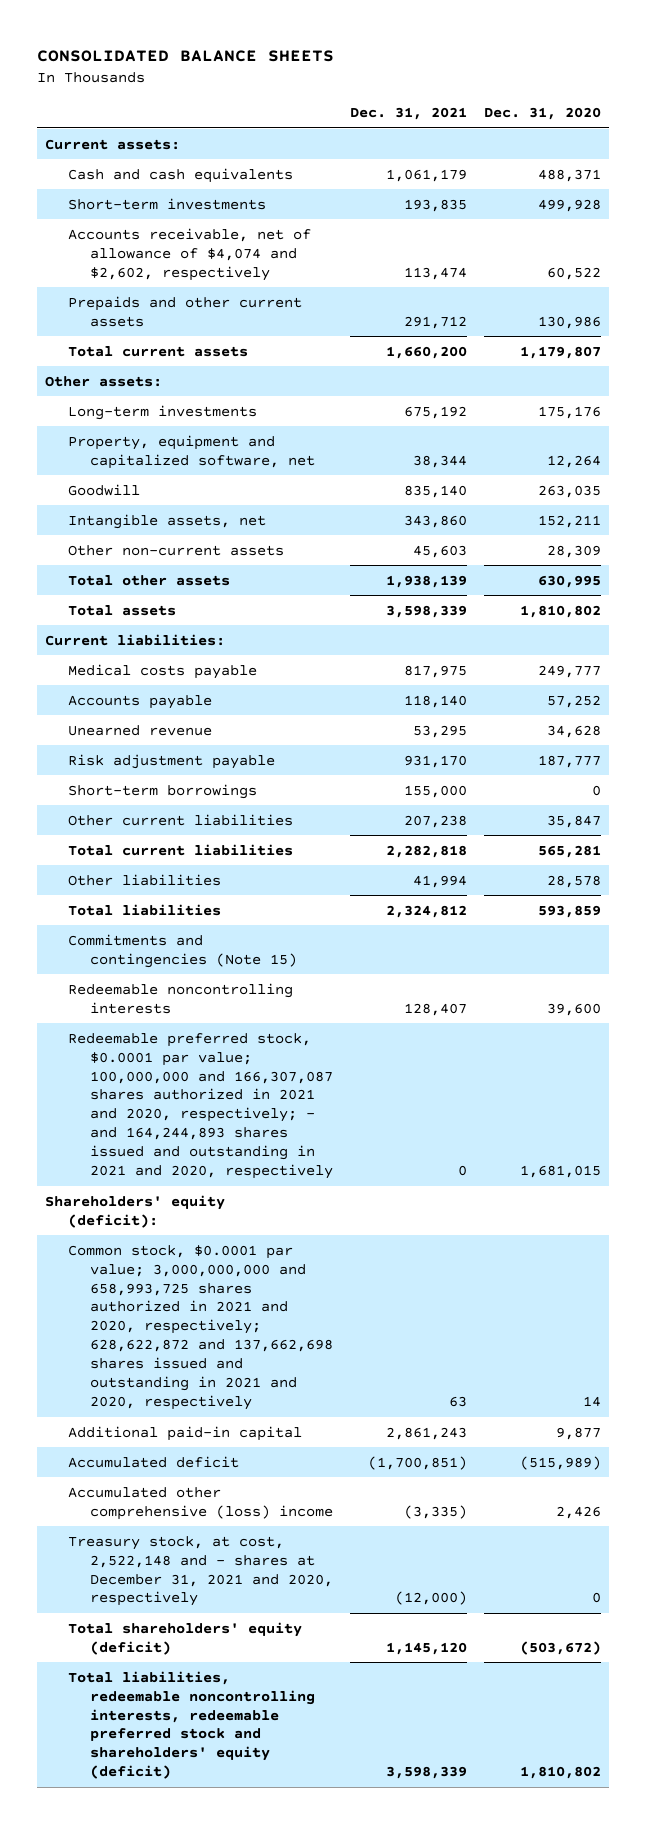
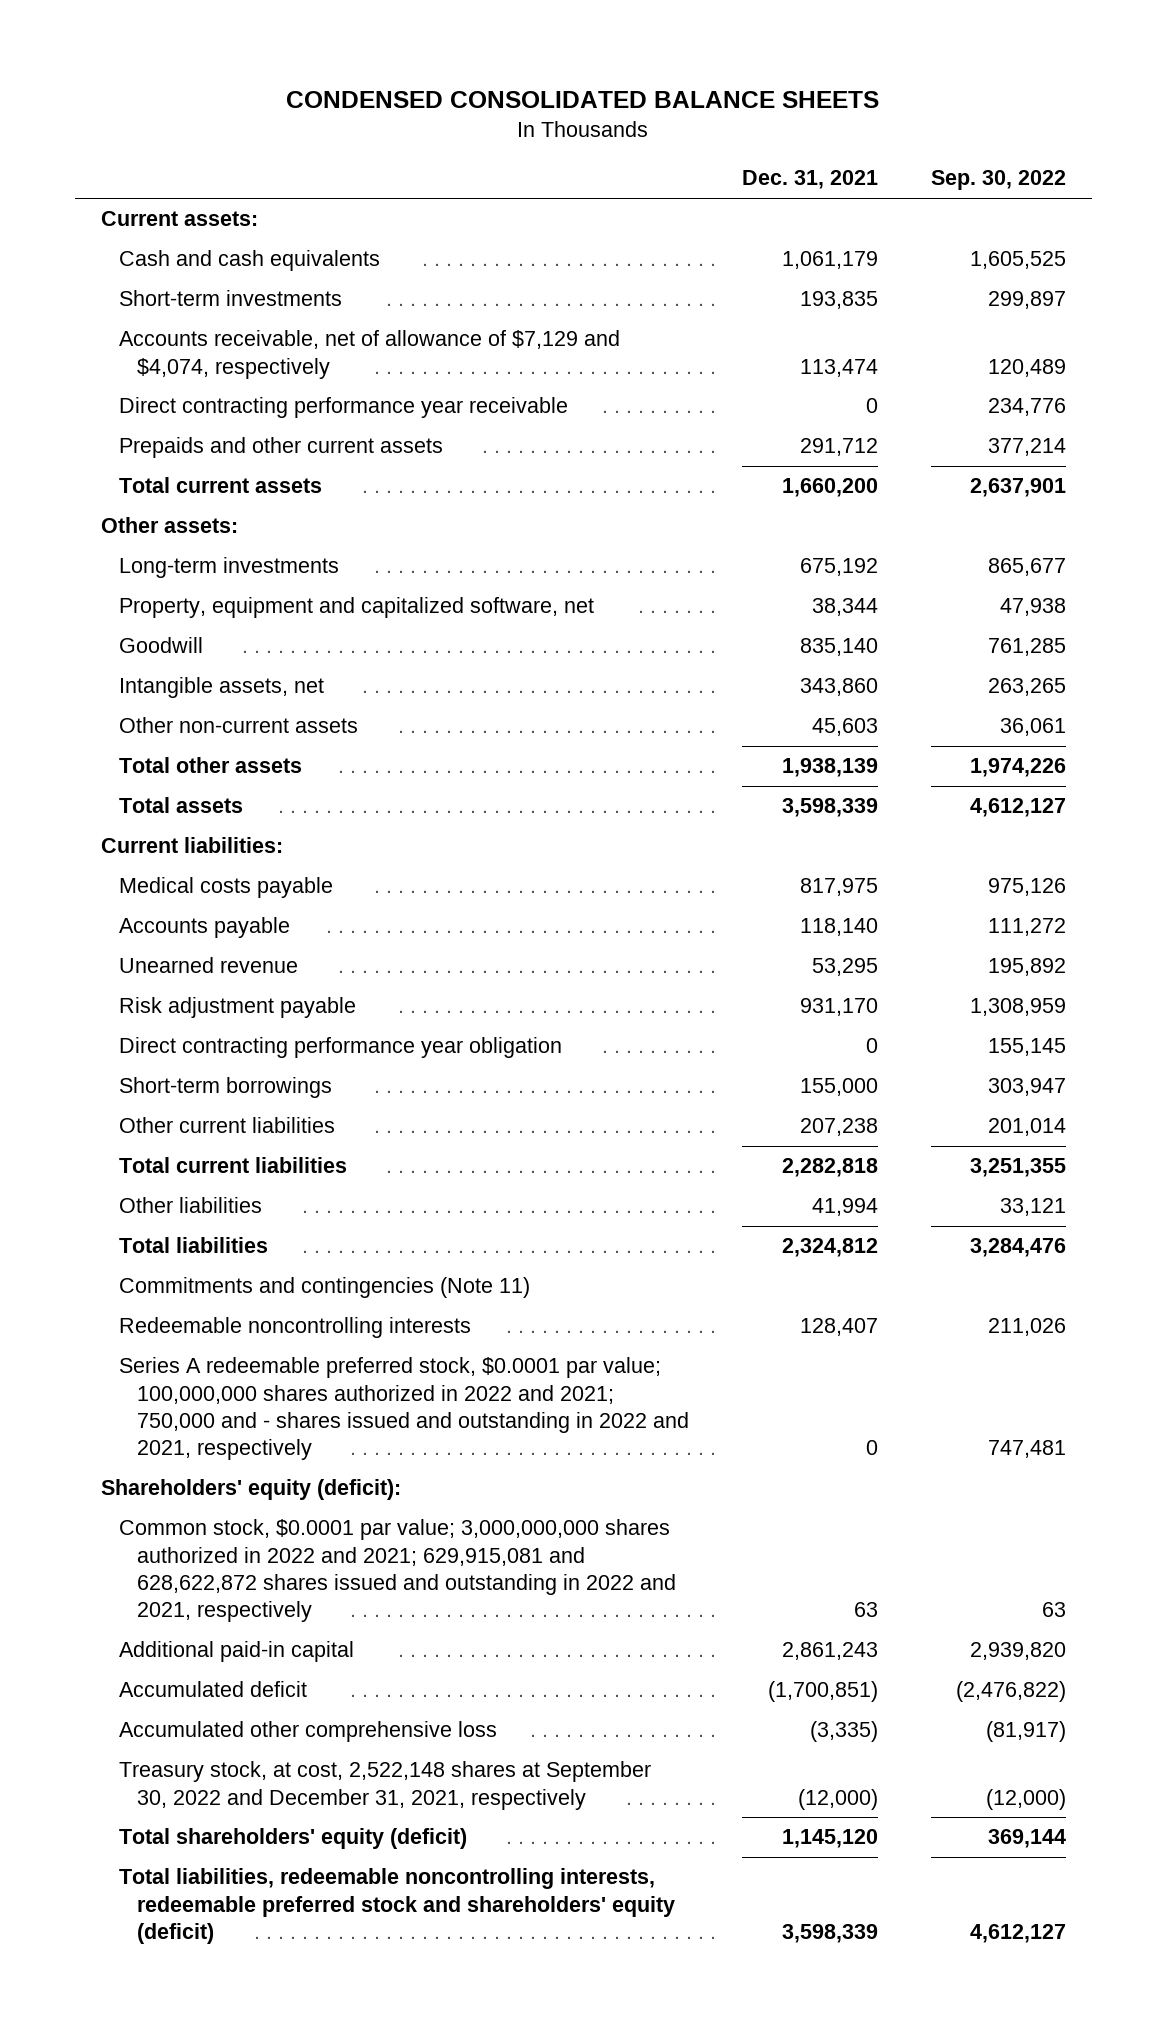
- CONSOLIDATED BALANCE SHEETS
+ CONDENSED CONSOLIDATED BALANCE SHEETS
- | Dec. 31, 2021 | Dec. 31, 2020
+ | Dec. 31, 2021 | Sep. 30, 2022
- Accounts receivable, net of allowance of $4,074 and $2,602, respectively | 113,474 | 60,522
+ Accounts receivable, net of allowance of $7,129 and $4,074, respectively | 113,474 | 120,489
+ Direct contracting performance year receivable | 0 | 234,776
+ Direct contracting performance year obligation | 0 | 155,145
- Commitments and contingencies (Note 15)
+ Commitments and contingencies (Note 11)
- Redeemable preferred stock, $0.0001 par value; 100,000,000 and 166,307,087 shares authorized in 2021 and 2020, respectively; - and 164,244,893 shares issued and outstanding in 2021 and 2020, respectively | 0 | 1,681,015
+ Series A redeemable preferred stock, $0.0001 par value; 100,000,000 shares authorized in 2022 and 2021; 750,000 and - shares issued and outstanding in 2022 and 2021, respectively | 0 | 747,481
- Common stock, $0.0001 par value; 3,000,000,000 and 658,993,725 shares authorized in 2021 and 2020, respectively; 628,622,872 and 137,662,698 shares issued and outstanding in 2021 and 2020, respectively | 63 | 14
+ Common stock, $0.0001 par value; 3,000,000,000 shares authorized in 2022 and 2021; 629,915,081 and 628,622,872 shares issued and outstanding in 2022 and 2021, respectively | 63 | 63
- Accumulated other comprehensive (loss) income | (3,335) | 2,426
- Treasury stock, at cost, 2,522,148 and - shares at December 31, 2021 and 2020, respectively | (12,000) | 0
+ Accumulated other comprehensive loss | (3,335) | (81,917)
+ Treasury stock, at cost, 2,522,148 shares at September 30, 2022 and December 31, 2021, respectively | (12,000) | (12,000)

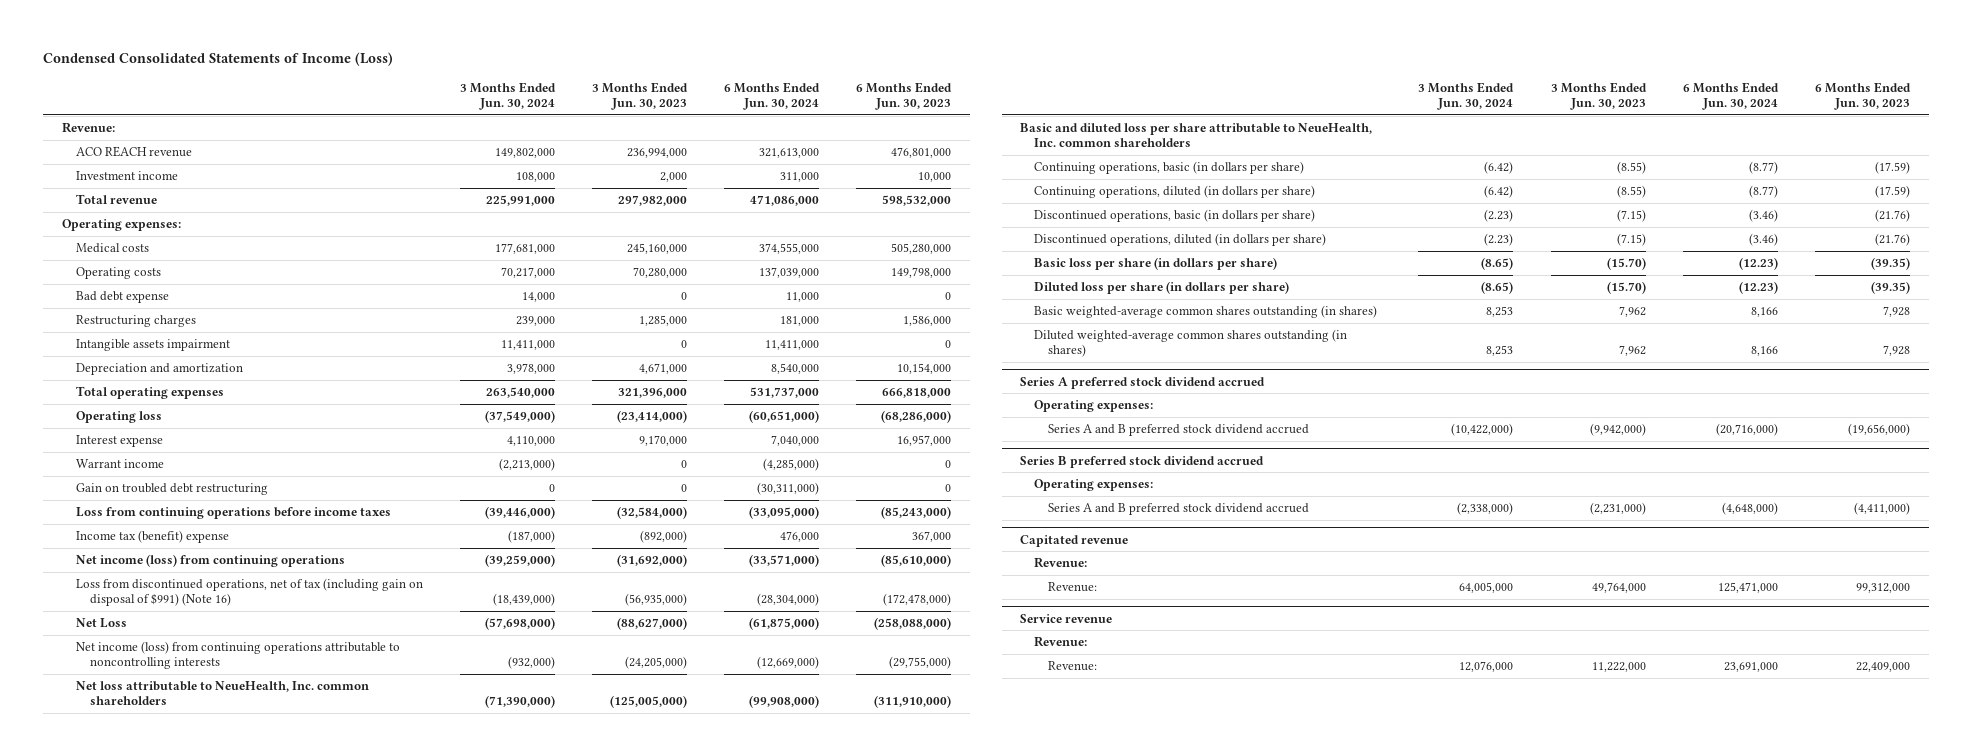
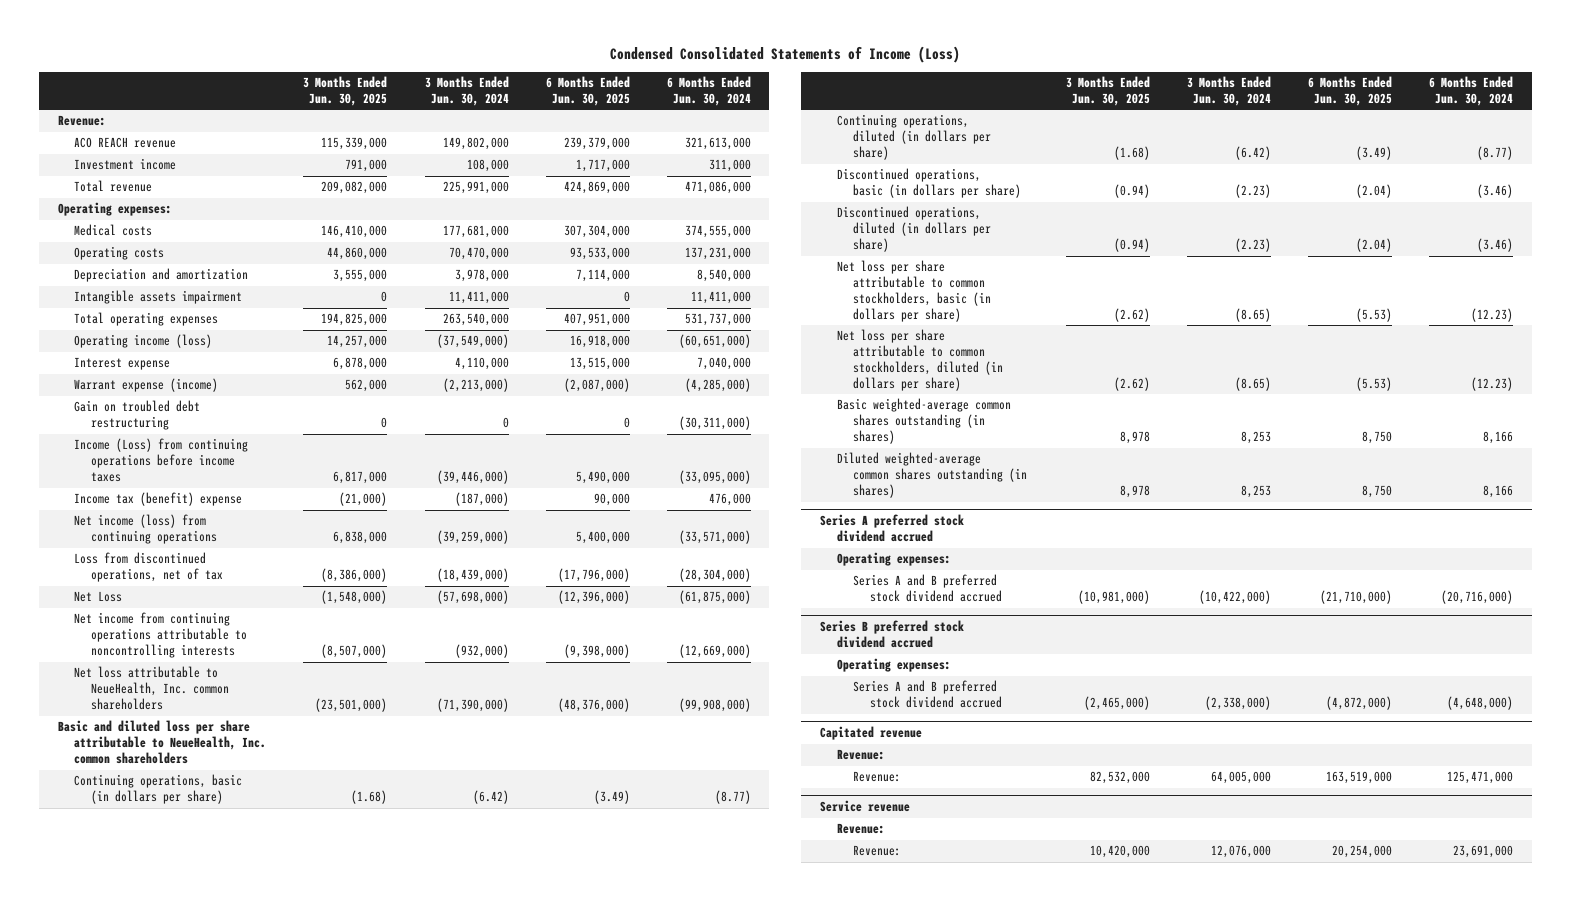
- | 3 Months Ended Jun. 30, 2024 | 3 Months Ended Jun. 30, 2023 | 6 Months Ended Jun. 30, 2024 | 6 Months Ended Jun. 30, 2023
+ | 3 Months Ended Jun. 30, 2025 | 3 Months Ended Jun. 30, 2024 | 6 Months Ended Jun. 30, 2025 | 6 Months Ended Jun. 30, 2024
- Operating costs | 70,217,000 | 70,280,000 | 137,039,000 | 149,798,000
- Bad debt expense | 14,000 | 0 | 11,000 | 0
- Restructuring charges | 239,000 | 1,285,000 | 181,000 | 1,586,000
+ Operating costs | 44,860,000 | 70,470,000 | 93,533,000 | 137,231,000
moved down: Intangible assets impairment | 0 | 11,411,000 | 0 | 11,411,000
- Operating loss | (37,549,000) | (23,414,000) | (60,651,000) | (68,286,000)
+ Operating income (loss) | 14,257,000 | (37,549,000) | 16,918,000 | (60,651,000)
- Warrant income | (2,213,000) | 0 | (4,285,000) | 0
+ Warrant expense (income) | 562,000 | (2,213,000) | (2,087,000) | (4,285,000)
- Loss from continuing operations before income taxes | (39,446,000) | (32,584,000) | (33,095,000) | (85,243,000)
+ Income (Loss) from continuing operations before income taxes | 6,817,000 | (39,446,000) | 5,490,000 | (33,095,000)
- Loss from discontinued operations, net of tax (including gain on disposal of $991) (Note 16) | (18,439,000) | (56,935,000) | (28,304,000) | (172,478,000)
+ Loss from discontinued operations, net of tax | (8,386,000) | (18,439,000) | (17,796,000) | (28,304,000)
- Net income (loss) from continuing operations attributable to noncontrolling interests | (932,000) | (24,205,000) | (12,669,000) | (29,755,000)
+ Net income from continuing operations attributable to noncontrolling interests | (8,507,000) | (932,000) | (9,398,000) | (12,669,000)
- Basic loss per share (in dollars per share) | (8.65) | (15.70) | (12.23) | (39.35)
- Diluted loss per share (in dollars per share) | (8.65) | (15.70) | (12.23) | (39.35)
+ Net loss per share attributable to common stockholders, basic (in dollars per share) | (2.62) | (8.65) | (5.53) | (12.23)
+ Net loss per share attributable to common stockholders, diluted (in dollars per share) | (2.62) | (8.65) | (5.53) | (12.23)

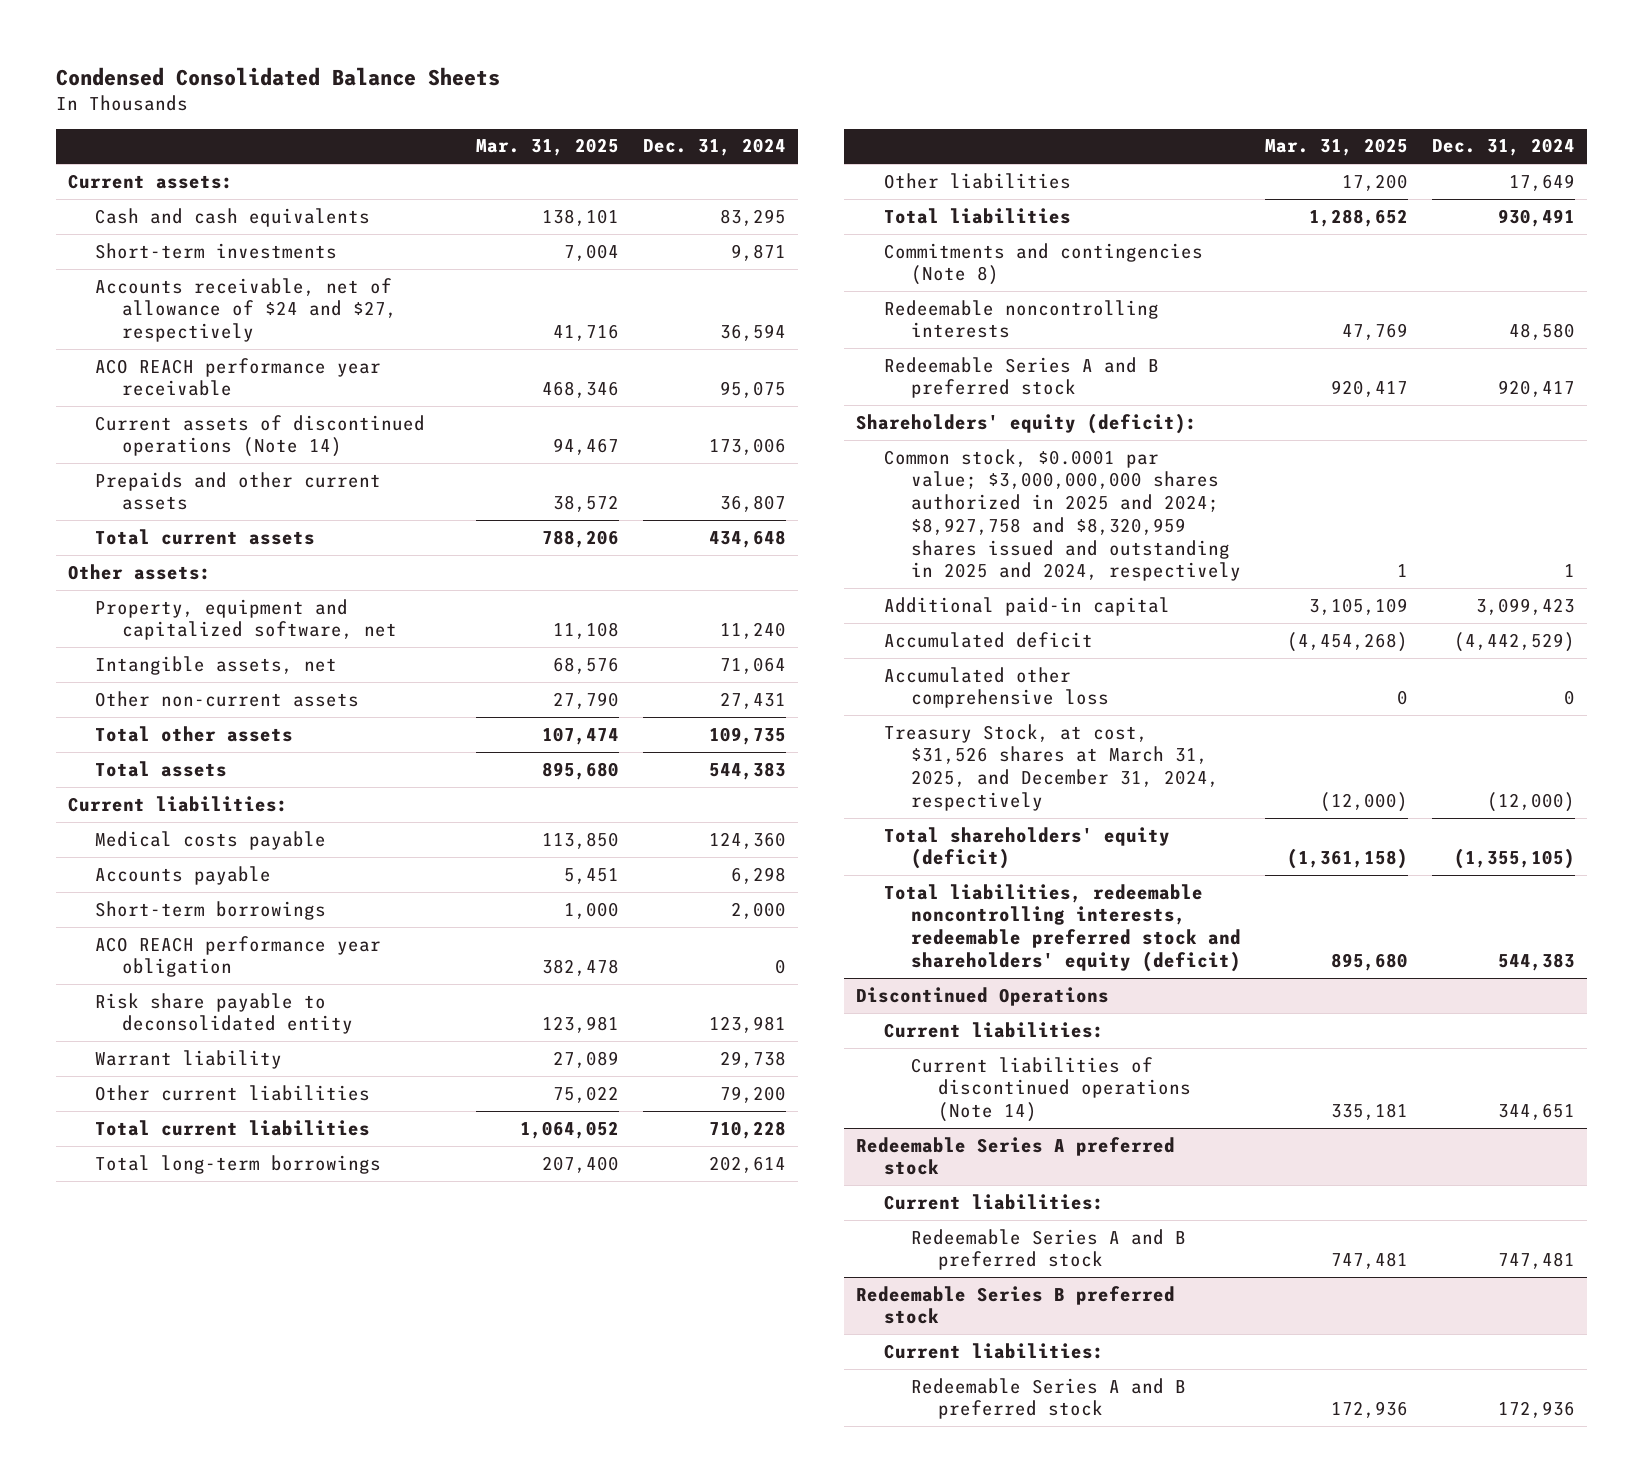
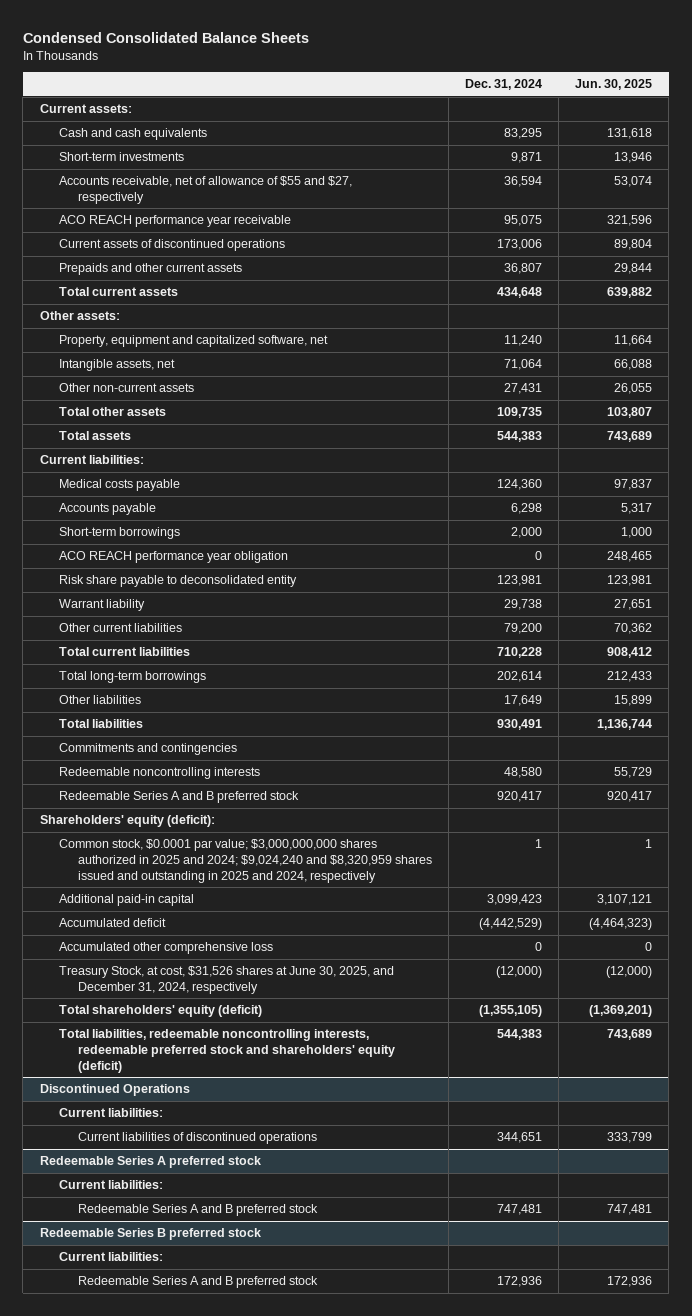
- | Mar. 31, 2025 | Dec. 31, 2024
+ | Dec. 31, 2024 | Jun. 30, 2025
- Accounts receivable, net of allowance of $24 and $27, respectively | 41,716 | 36,594
+ Accounts receivable, net of allowance of $55 and $27, respectively | 36,594 | 53,074
- Current assets of discontinued operations (Note 14) | 94,467 | 173,006
+ Current assets of discontinued operations | 173,006 | 89,804
- Commitments and contingencies (Note 8)
+ Commitments and contingencies
- Common stock, $0.0001 par value; $3,000,000,000 shares authorized in 2025 and 2024; $8,927,758 and $8,320,959 shares issued and outstanding in 2025 and 2024, respectively | 1 | 1
+ Common stock, $0.0001 par value; $3,000,000,000 shares authorized in 2025 and 2024; $9,024,240 and $8,320,959 shares issued and outstanding in 2025 and 2024, respectively | 1 | 1
- Treasury Stock, at cost, $31,526 shares at March 31, 2025, and December 31, 2024, respectively | (12,000) | (12,000)
+ Treasury Stock, at cost, $31,526 shares at June 30, 2025, and December 31, 2024, respectively | (12,000) | (12,000)
@ Discontinued Operations
- Current liabilities of discontinued operations (Note 14) | 335,181 | 344,651
+ Current liabilities of discontinued operations | 344,651 | 333,799

